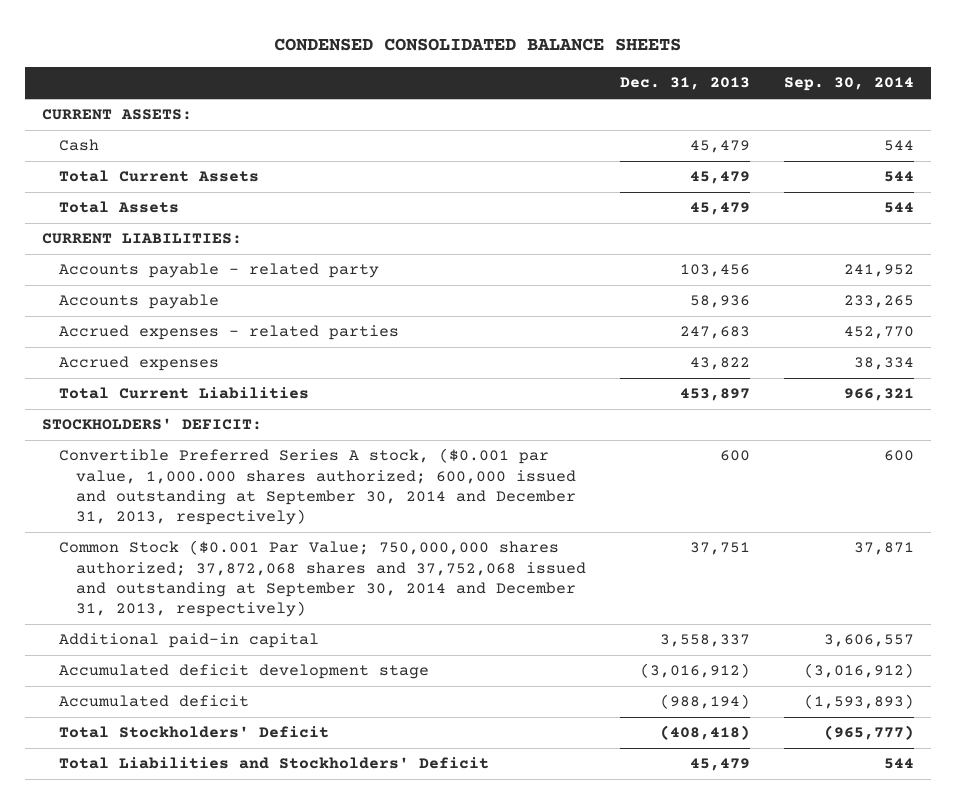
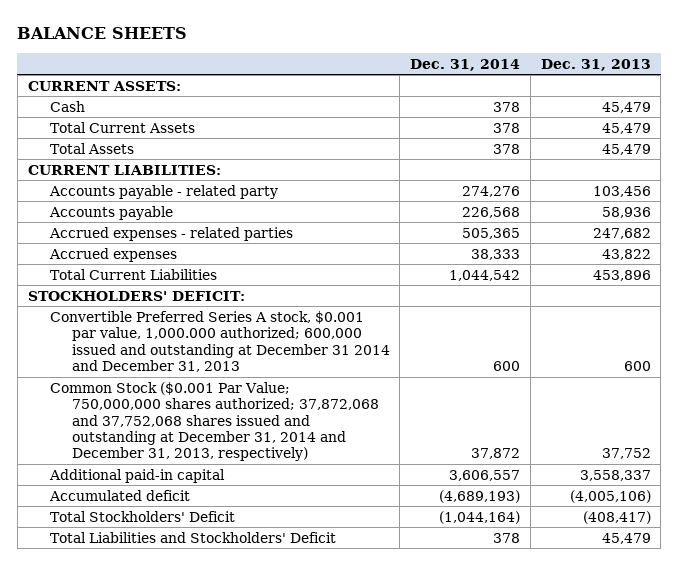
- CONDENSED CONSOLIDATED BALANCE SHEETS
+ BALANCE SHEETS
- | Dec. 31, 2013 | Sep. 30, 2014
+ | Dec. 31, 2014 | Dec. 31, 2013
- Accrued expenses - related parties | 247,683 | 452,770
+ Accrued expenses - related parties | 505,365 | 247,682
- Total Current Liabilities | 453,897 | 966,321
+ Total Current Liabilities | 1,044,542 | 453,896
- Convertible Preferred Series A stock, ($0.001 par value, 1,000.000 shares authorized; 600,000 issued and outstanding at September 30, 2014 and December 31, 2013, respectively) | 600 | 600
- Common Stock ($0.001 Par Value; 750,000,000 shares authorized; 37,872,068 shares and 37,752,068 issued and outstanding at September 30, 2014 and December 31, 2013, respectively) | 37,751 | 37,871
+ Convertible Preferred Series A stock, $0.001 par value, 1,000.000 authorized; 600,000 issued and outstanding at December 31 2014 and December 31, 2013 | 600 | 600
+ Common Stock ($0.001 Par Value; 750,000,000 shares authorized; 37,872,068 and 37,752,068 shares issued and outstanding at December 31, 2014 and December 31, 2013, respectively) | 37,872 | 37,752
- Accumulated deficit development stage | (3,016,912) | (3,016,912)
- Accumulated deficit | (988,194) | (1,593,893)
- Total Stockholders' Deficit | (408,418) | (965,777)
+ Accumulated deficit | (4,689,193) | (4,005,106)
+ Total Stockholders' Deficit | (1,044,164) | (408,417)

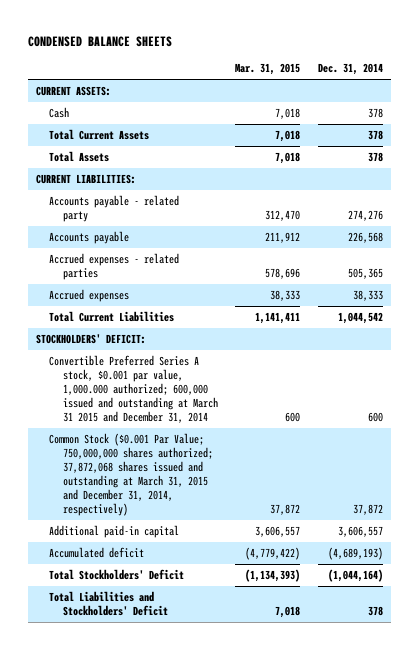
- BALANCE SHEETS
+ CONDENSED BALANCE SHEETS
- | Dec. 31, 2014 | Dec. 31, 2013
+ | Mar. 31, 2015 | Dec. 31, 2014
- Convertible Preferred Series A stock, $0.001 par value, 1,000.000 authorized; 600,000 issued and outstanding at December 31 2014 and December 31, 2013 | 600 | 600
- Common Stock ($0.001 Par Value; 750,000,000 shares authorized; 37,872,068 and 37,752,068 shares issued and outstanding at December 31, 2014 and December 31, 2013, respectively) | 37,872 | 37,752
+ Convertible Preferred Series A stock, $0.001 par value, 1,000.000 authorized; 600,000 issued and outstanding at March 31 2015 and December 31, 2014 | 600 | 600
+ Common Stock ($0.001 Par Value; 750,000,000 shares authorized; 37,872,068 shares issued and outstanding at March 31, 2015 and December 31, 2014, respectively) | 37,872 | 37,872

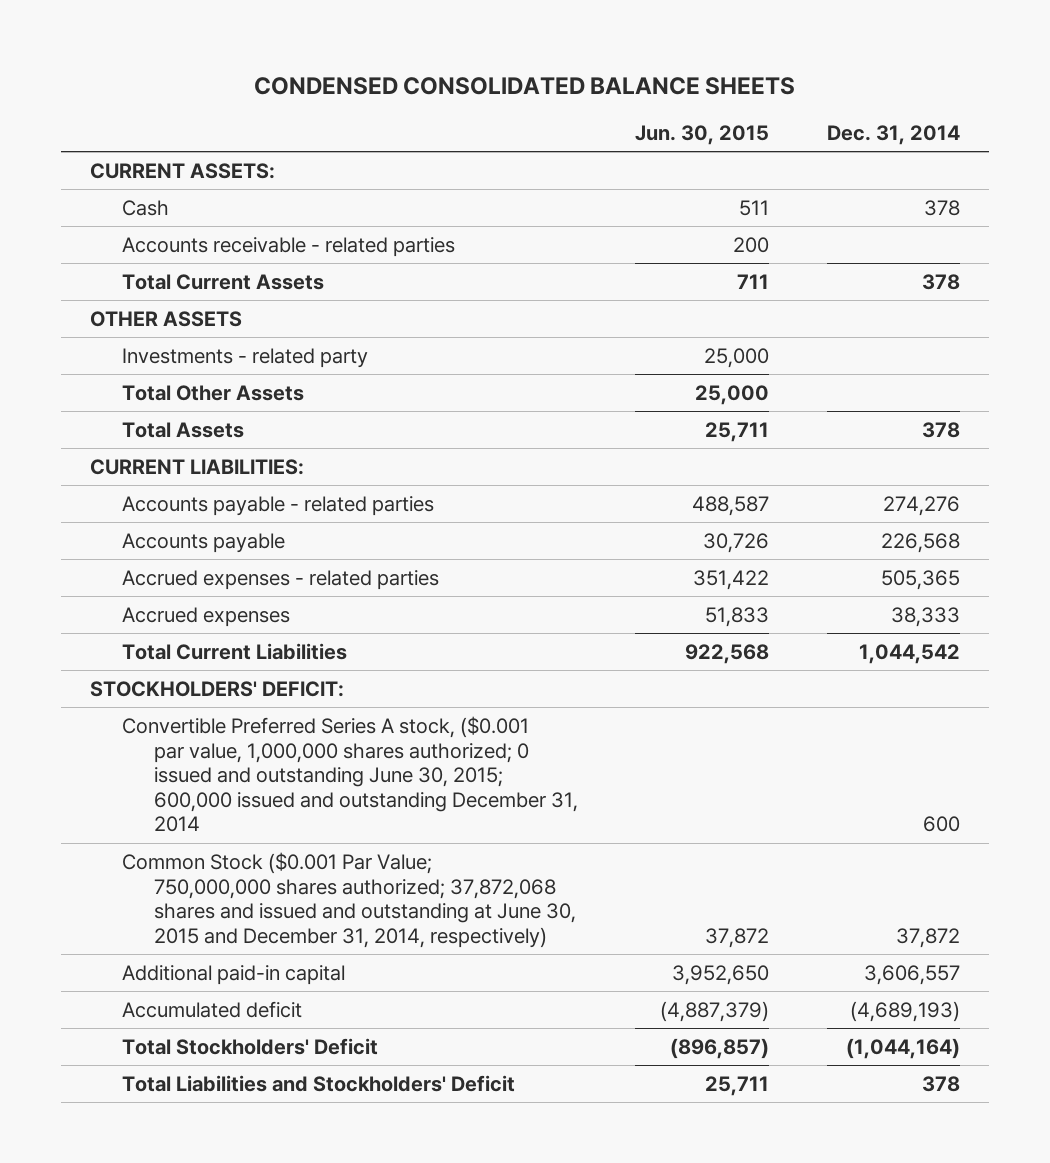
- CONDENSED BALANCE SHEETS
+ CONDENSED CONSOLIDATED BALANCE SHEETS
- | Mar. 31, 2015 | Dec. 31, 2014
+ | Jun. 30, 2015 | Dec. 31, 2014
+ Accounts receivable - related parties | 200 |
+ OTHER ASSETS
+ Investments - related party | 25,000 |
+ Total Other Assets | 25,000 |
- Accounts payable - related party | 312,470 | 274,276
+ Accounts payable - related parties | 488,587 | 274,276
- Convertible Preferred Series A stock, $0.001 par value, 1,000.000 authorized; 600,000 issued and outstanding at March 31 2015 and December 31, 2014 | 600 | 600
- Common Stock ($0.001 Par Value; 750,000,000 shares authorized; 37,872,068 shares issued and outstanding at March 31, 2015 and December 31, 2014, respectively) | 37,872 | 37,872
+ Convertible Preferred Series A stock, ($0.001 par value, 1,000,000 shares authorized; 0 issued and outstanding June 30, 2015; 600,000 issued and outstanding December 31, 2014 | | 600
+ Common Stock ($0.001 Par Value; 750,000,000 shares authorized; 37,872,068 shares and issued and outstanding at June 30, 2015 and December 31, 2014, respectively) | 37,872 | 37,872

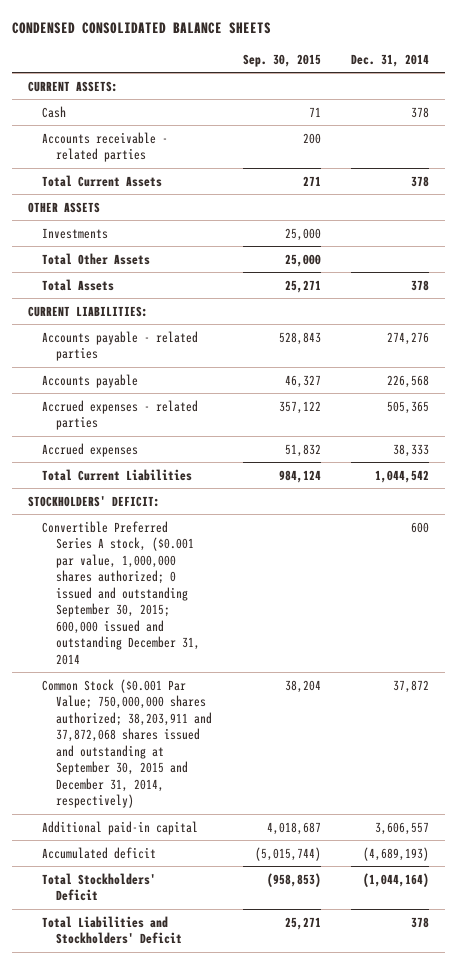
- | Jun. 30, 2015 | Dec. 31, 2014
+ | Sep. 30, 2015 | Dec. 31, 2014
- Investments - related party | 25,000 |
+ Investments | 25,000 |
- Convertible Preferred Series A stock, ($0.001 par value, 1,000,000 shares authorized; 0 issued and outstanding June 30, 2015; 600,000 issued and outstanding December 31, 2014 | | 600
- Common Stock ($0.001 Par Value; 750,000,000 shares authorized; 37,872,068 shares and issued and outstanding at June 30, 2015 and December 31, 2014, respectively) | 37,872 | 37,872
+ Convertible Preferred Series A stock, ($0.001 par value, 1,000,000 shares authorized; 0 issued and outstanding September 30, 2015; 600,000 issued and outstanding December 31, 2014 | | 600
+ Common Stock ($0.001 Par Value; 750,000,000 shares authorized; 38,203,911 and 37,872,068 shares issued and outstanding at September 30, 2015 and December 31, 2014, respectively) | 38,204 | 37,872

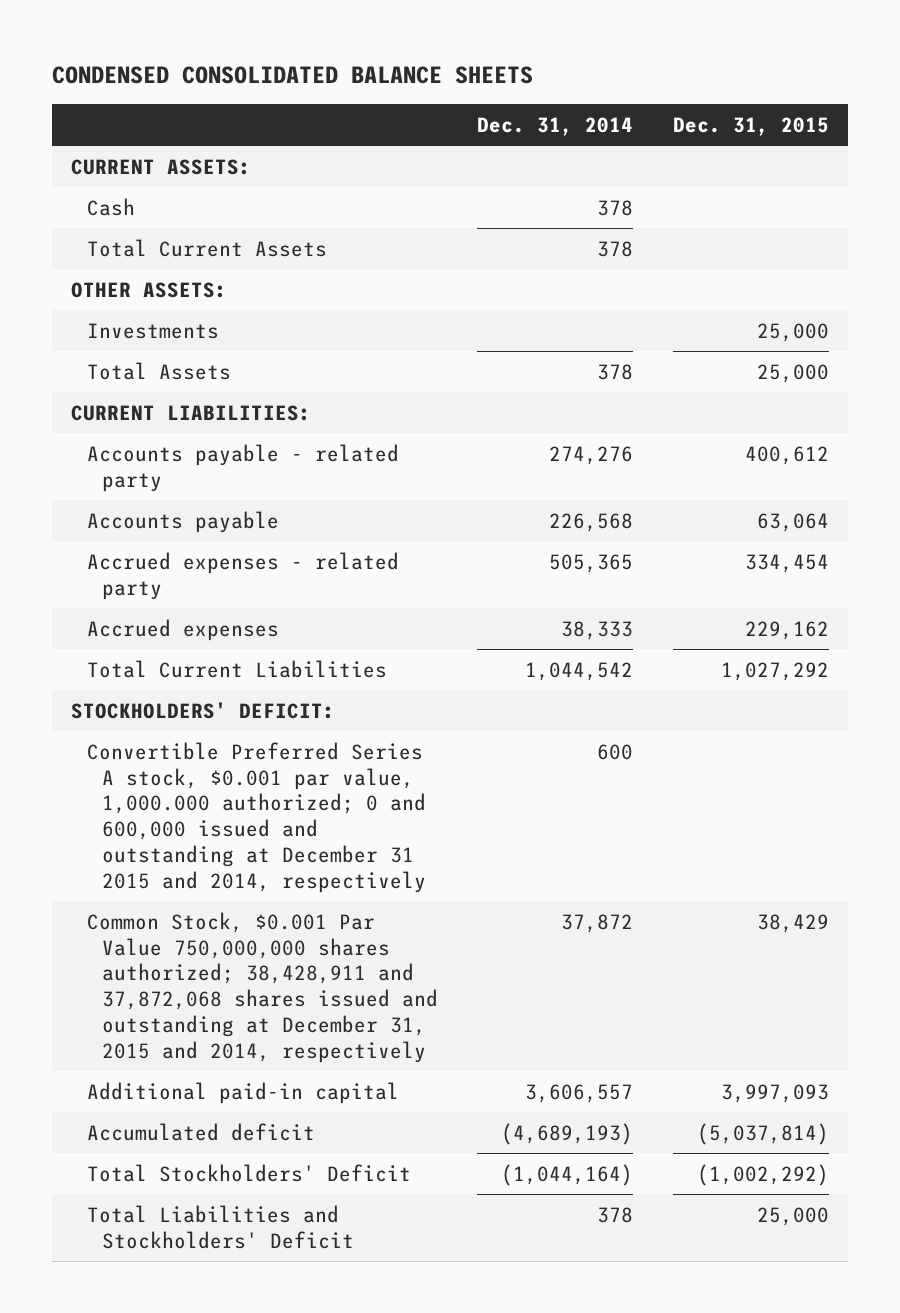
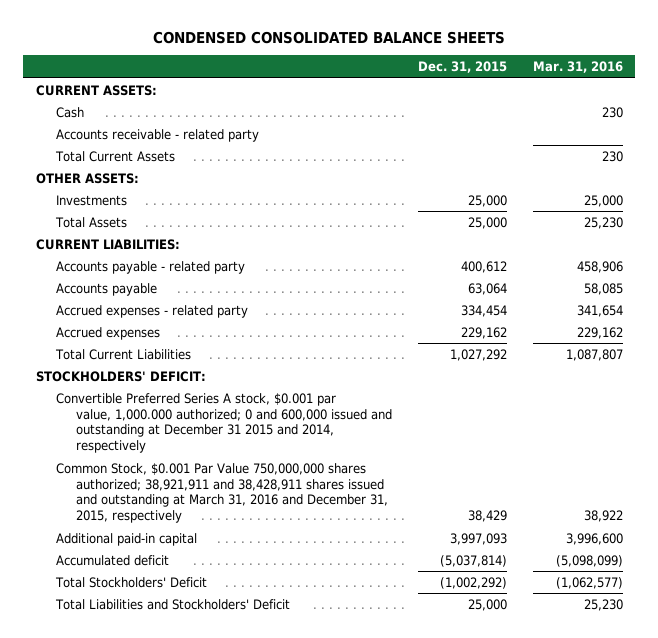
- | Dec. 31, 2014 | Dec. 31, 2015
+ | Dec. 31, 2015 | Mar. 31, 2016
+ Accounts receivable - related party
- Common Stock, $0.001 Par Value 750,000,000 shares authorized; 38,428,911 and 37,872,068 shares issued and outstanding at December 31, 2015 and 2014, respectively | 37,872 | 38,429
+ Common Stock, $0.001 Par Value 750,000,000 shares authorized; 38,921,911 and 38,428,911 shares issued and outstanding at March 31, 2016 and December 31, 2015, respectively | 38,429 | 38,922

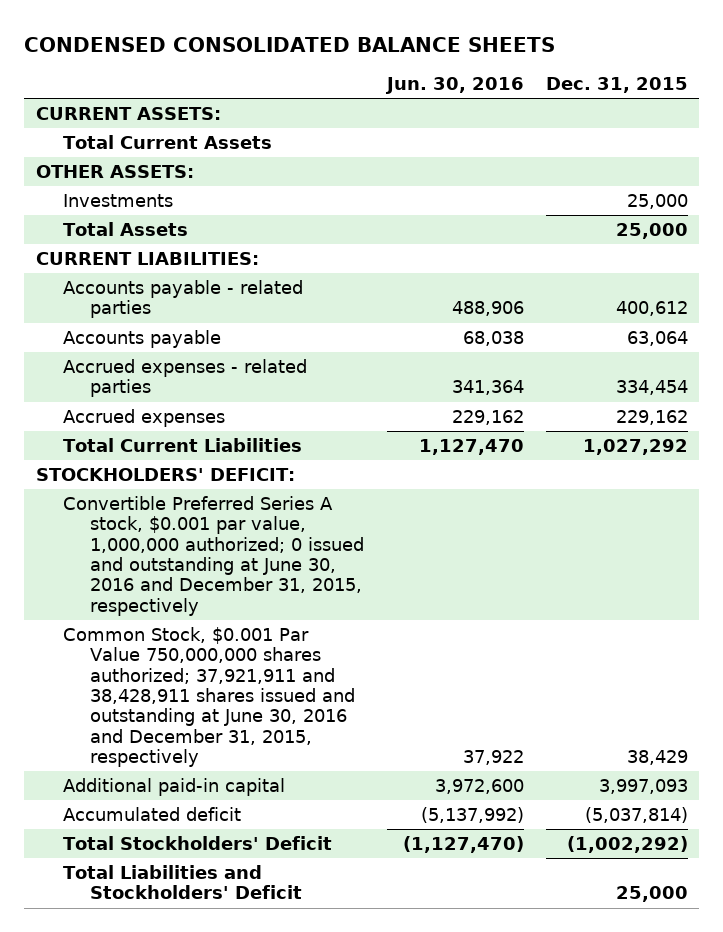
- | Dec. 31, 2015 | Mar. 31, 2016
+ | Jun. 30, 2016 | Dec. 31, 2015
- Cash | | 230
- Accounts receivable - related party
- Accounts payable - related party | 400,612 | 458,906
+ Accounts payable - related parties | 488,906 | 400,612
- Accrued expenses - related party | 334,454 | 341,654
+ Accrued expenses - related parties | 341,364 | 334,454
- Convertible Preferred Series A stock, $0.001 par value, 1,000.000 authorized; 0 and 600,000 issued and outstanding at December 31 2015 and 2014, respectively
- Common Stock, $0.001 Par Value 750,000,000 shares authorized; 38,921,911 and 38,428,911 shares issued and outstanding at March 31, 2016 and December 31, 2015, respectively | 38,429 | 38,922
+ Convertible Preferred Series A stock, $0.001 par value, 1,000,000 authorized; 0 issued and outstanding at June 30, 2016 and December 31, 2015, respectively
+ Common Stock, $0.001 Par Value 750,000,000 shares authorized; 37,921,911 and 38,428,911 shares issued and outstanding at June 30, 2016 and December 31, 2015, respectively | 37,922 | 38,429

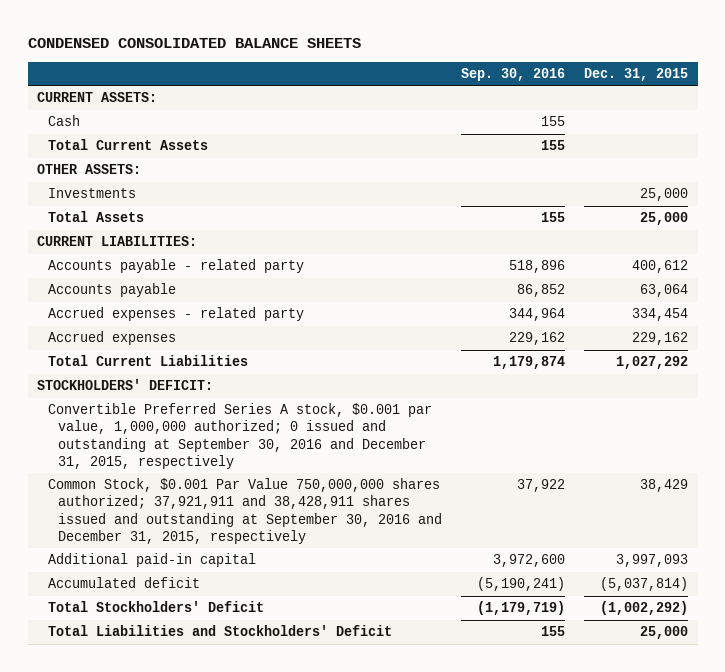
- | Jun. 30, 2016 | Dec. 31, 2015
+ | Sep. 30, 2016 | Dec. 31, 2015
+ Cash | 155 |
- Accounts payable - related parties | 488,906 | 400,612
+ Accounts payable - related party | 518,896 | 400,612
- Accrued expenses - related parties | 341,364 | 334,454
+ Accrued expenses - related party | 344,964 | 334,454
- Convertible Preferred Series A stock, $0.001 par value, 1,000,000 authorized; 0 issued and outstanding at June 30, 2016 and December 31, 2015, respectively
- Common Stock, $0.001 Par Value 750,000,000 shares authorized; 37,921,911 and 38,428,911 shares issued and outstanding at June 30, 2016 and December 31, 2015, respectively | 37,922 | 38,429
+ Convertible Preferred Series A stock, $0.001 par value, 1,000,000 authorized; 0 issued and outstanding at September 30, 2016 and December 31, 2015, respectively
+ Common Stock, $0.001 Par Value 750,000,000 shares authorized; 37,921,911 and 38,428,911 shares issued and outstanding at September 30, 2016 and December 31, 2015, respectively | 37,922 | 38,429

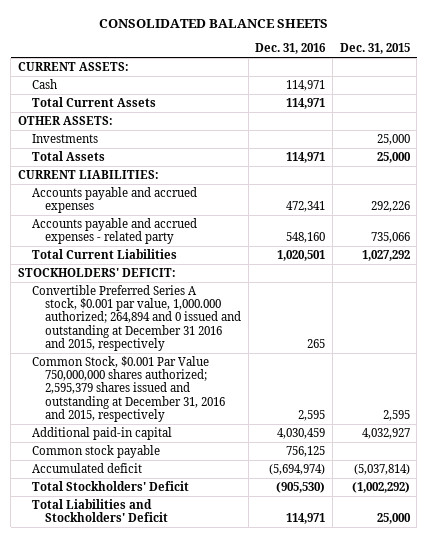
- CONDENSED CONSOLIDATED BALANCE SHEETS
+ CONSOLIDATED BALANCE SHEETS
- | Sep. 30, 2016 | Dec. 31, 2015
+ | Dec. 31, 2016 | Dec. 31, 2015
- Accounts payable - related party | 518,896 | 400,612
- Accounts payable | 86,852 | 63,064
- Accrued expenses - related party | 344,964 | 334,454
- Accrued expenses | 229,162 | 229,162
+ Accounts payable and accrued expenses | 472,341 | 292,226
+ Accounts payable and accrued expenses - related party | 548,160 | 735,066
- Convertible Preferred Series A stock, $0.001 par value, 1,000,000 authorized; 0 issued and outstanding at September 30, 2016 and December 31, 2015, respectively
- Common Stock, $0.001 Par Value 750,000,000 shares authorized; 37,921,911 and 38,428,911 shares issued and outstanding at September 30, 2016 and December 31, 2015, respectively | 37,922 | 38,429
- Additional paid-in capital | 3,972,600 | 3,997,093
+ Convertible Preferred Series A stock, $0.001 par value, 1,000.000 authorized; 264,894 and 0 issued and outstanding at December 31 2016 and 2015, respectively | 265 |
+ Common Stock, $0.001 Par Value 750,000,000 shares authorized; 2,595,379 shares issued and outstanding at December 31, 2016 and 2015, respectively | 2,595 | 2,595
+ Additional paid-in capital | 4,030,459 | 4,032,927
+ Common stock payable | 756,125 |

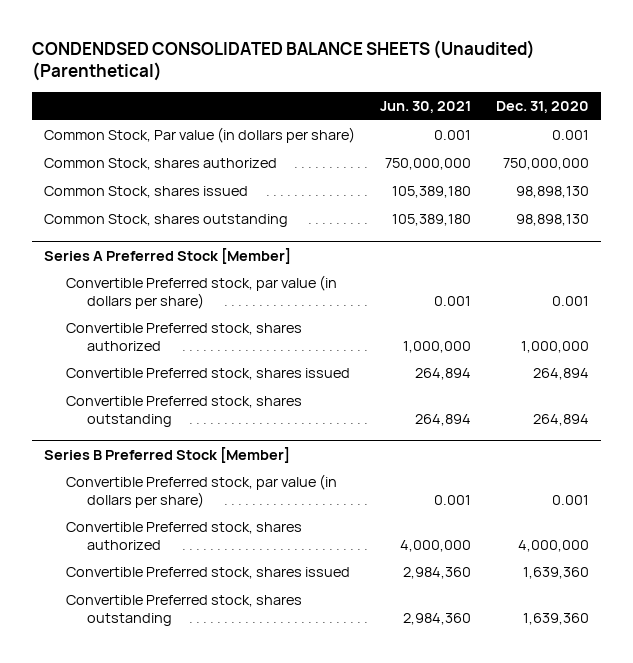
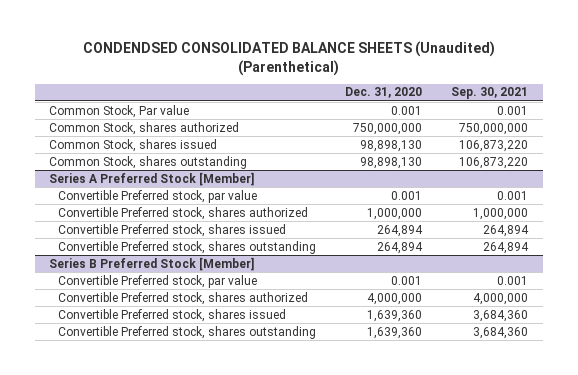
- | Jun. 30, 2021 | Dec. 31, 2020
+ | Dec. 31, 2020 | Sep. 30, 2021
- Common Stock, Par value (in dollars per share) | 0.001 | 0.001
+ Common Stock, Par value | 0.001 | 0.001
@ Series A Preferred Stock [Member]
- Convertible Preferred stock, par value (in dollars per share) | 0.001 | 0.001
+ Convertible Preferred stock, par value | 0.001 | 0.001
@ Series B Preferred Stock [Member]
- Convertible Preferred stock, par value (in dollars per share) | 0.001 | 0.001
+ Convertible Preferred stock, par value | 0.001 | 0.001

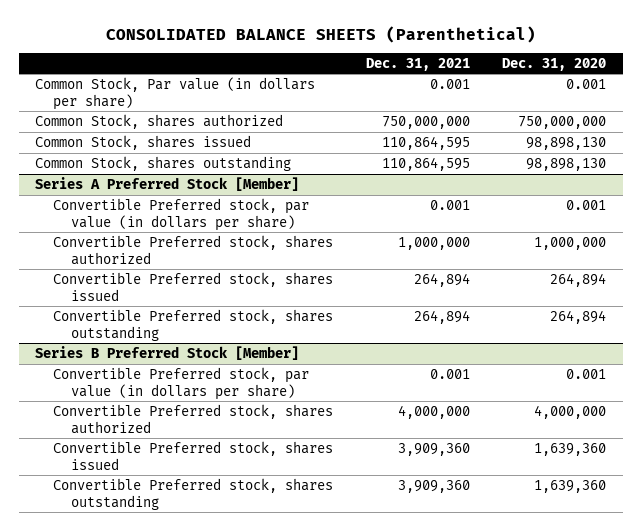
- CONDENDSED CONSOLIDATED BALANCE SHEETS (Unaudited) (Parenthetical)
+ CONSOLIDATED BALANCE SHEETS (Parenthetical)
- | Dec. 31, 2020 | Sep. 30, 2021
+ | Dec. 31, 2021 | Dec. 31, 2020
- Common Stock, Par value | 0.001 | 0.001
+ Common Stock, Par value (in dollars per share) | 0.001 | 0.001
@ Series A Preferred Stock [Member]
- Convertible Preferred stock, par value | 0.001 | 0.001
+ Convertible Preferred stock, par value (in dollars per share) | 0.001 | 0.001
@ Series B Preferred Stock [Member]
- Convertible Preferred stock, par value | 0.001 | 0.001
+ Convertible Preferred stock, par value (in dollars per share) | 0.001 | 0.001

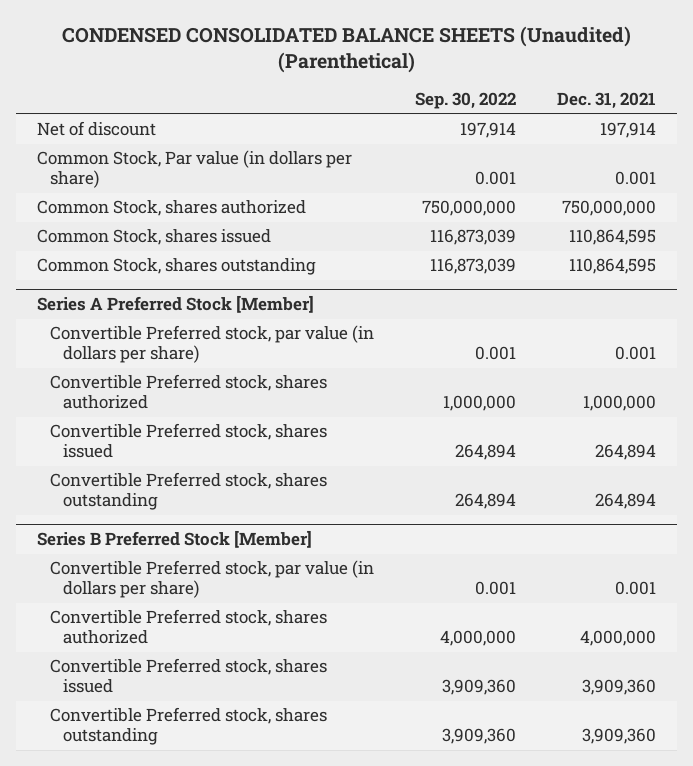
- CONSOLIDATED BALANCE SHEETS (Parenthetical)
+ CONDENSED CONSOLIDATED BALANCE SHEETS (Unaudited) (Parenthetical)
- | Dec. 31, 2021 | Dec. 31, 2020
+ | Sep. 30, 2022 | Dec. 31, 2021
+ Net of discount | 197,914 | 197,914

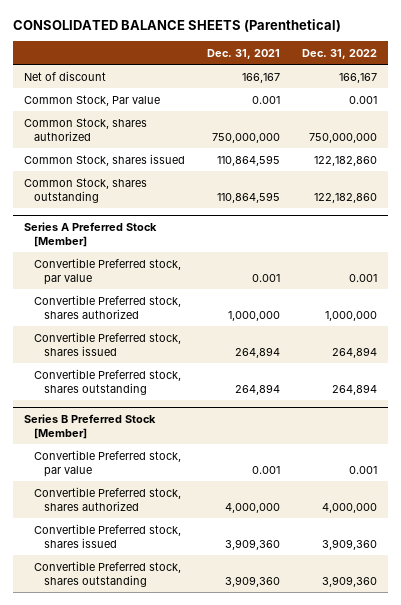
- CONDENSED CONSOLIDATED BALANCE SHEETS (Unaudited) (Parenthetical)
+ CONSOLIDATED BALANCE SHEETS (Parenthetical)
- | Sep. 30, 2022 | Dec. 31, 2021
+ | Dec. 31, 2021 | Dec. 31, 2022
- Net of discount | 197,914 | 197,914
- Common Stock, Par value (in dollars per share) | 0.001 | 0.001
+ Net of discount | 166,167 | 166,167
+ Common Stock, Par value | 0.001 | 0.001
@ Series A Preferred Stock [Member]
- Convertible Preferred stock, par value (in dollars per share) | 0.001 | 0.001
+ Convertible Preferred stock, par value | 0.001 | 0.001
@ Series B Preferred Stock [Member]
- Convertible Preferred stock, par value (in dollars per share) | 0.001 | 0.001
+ Convertible Preferred stock, par value | 0.001 | 0.001

